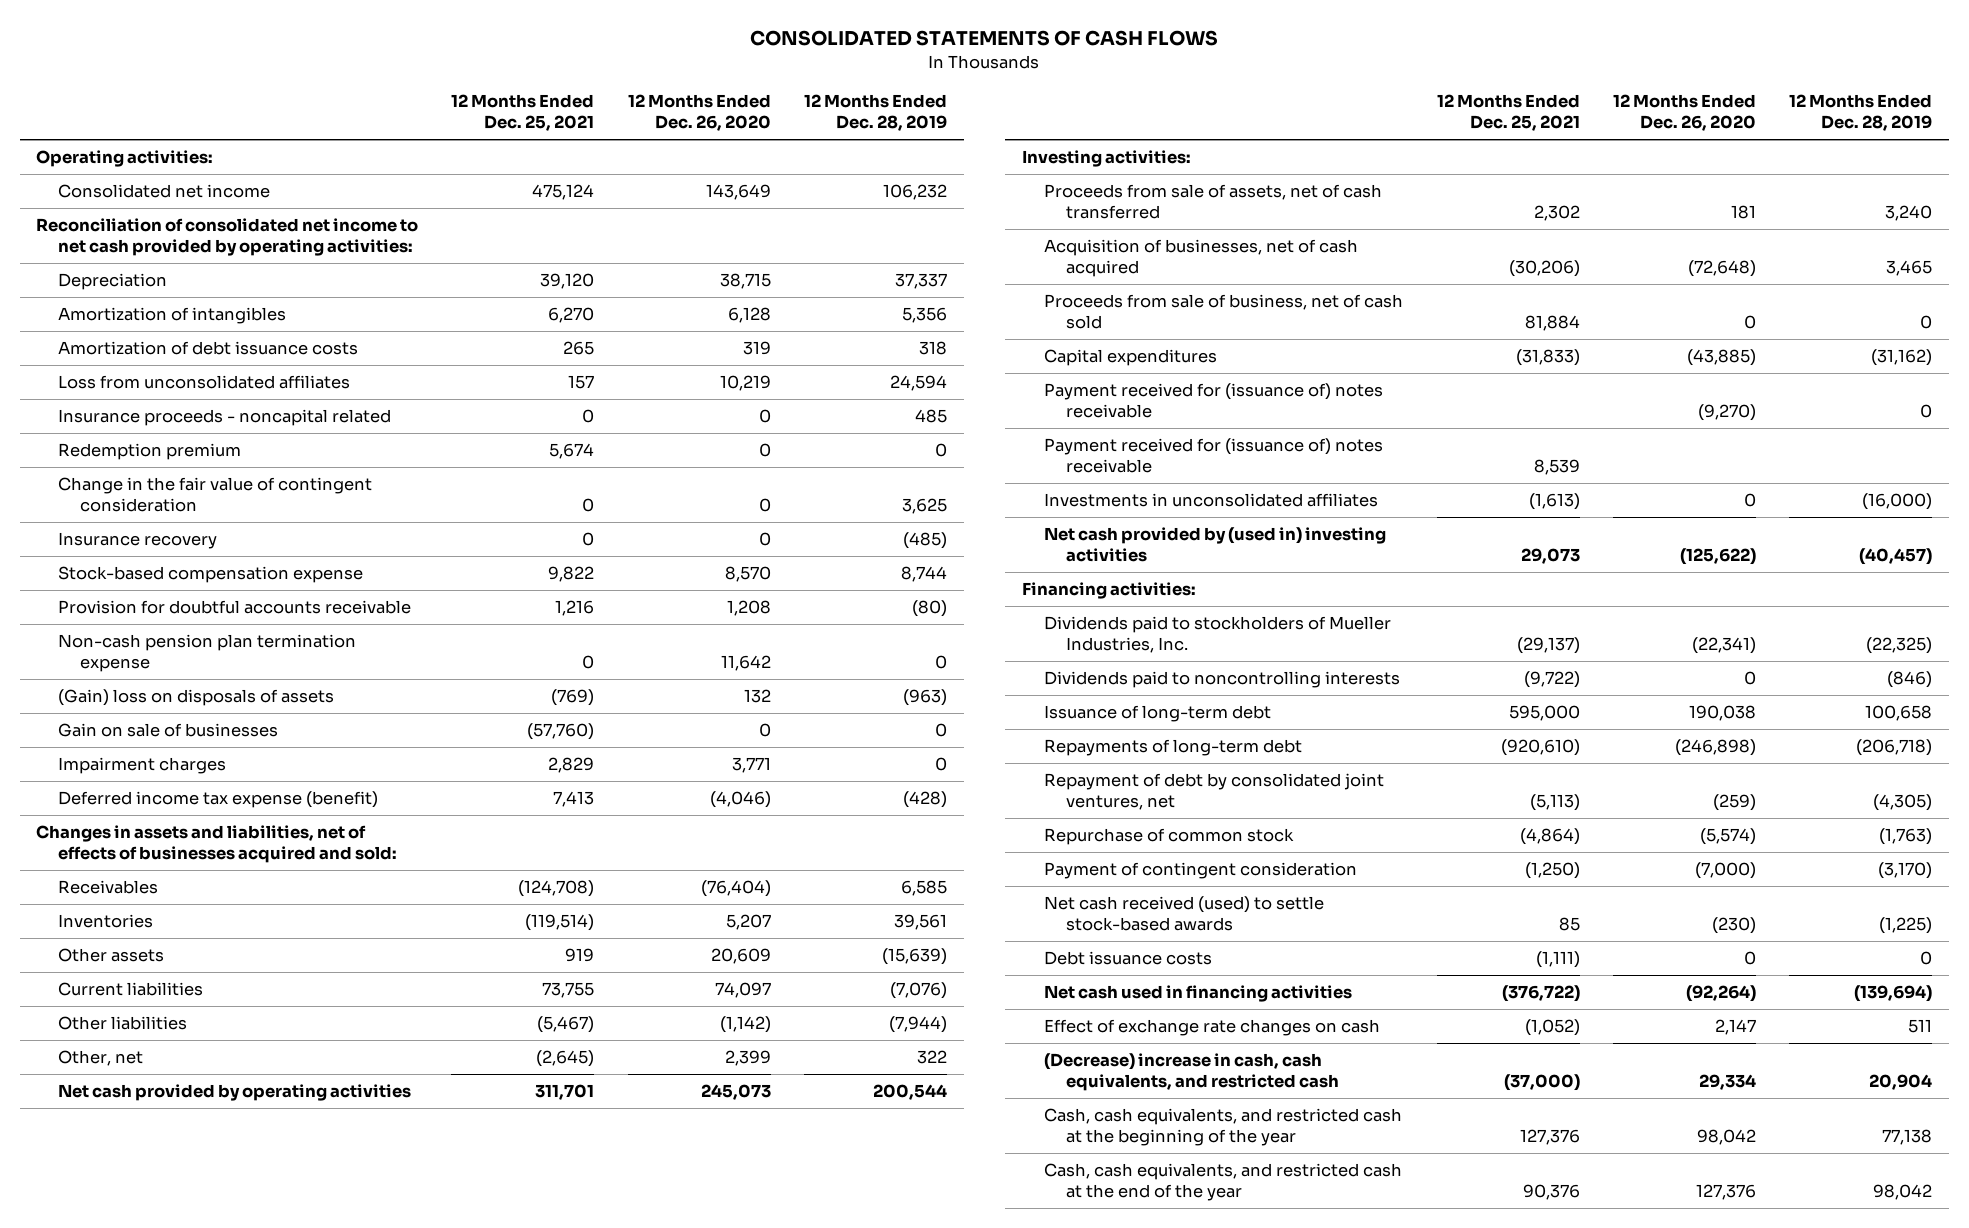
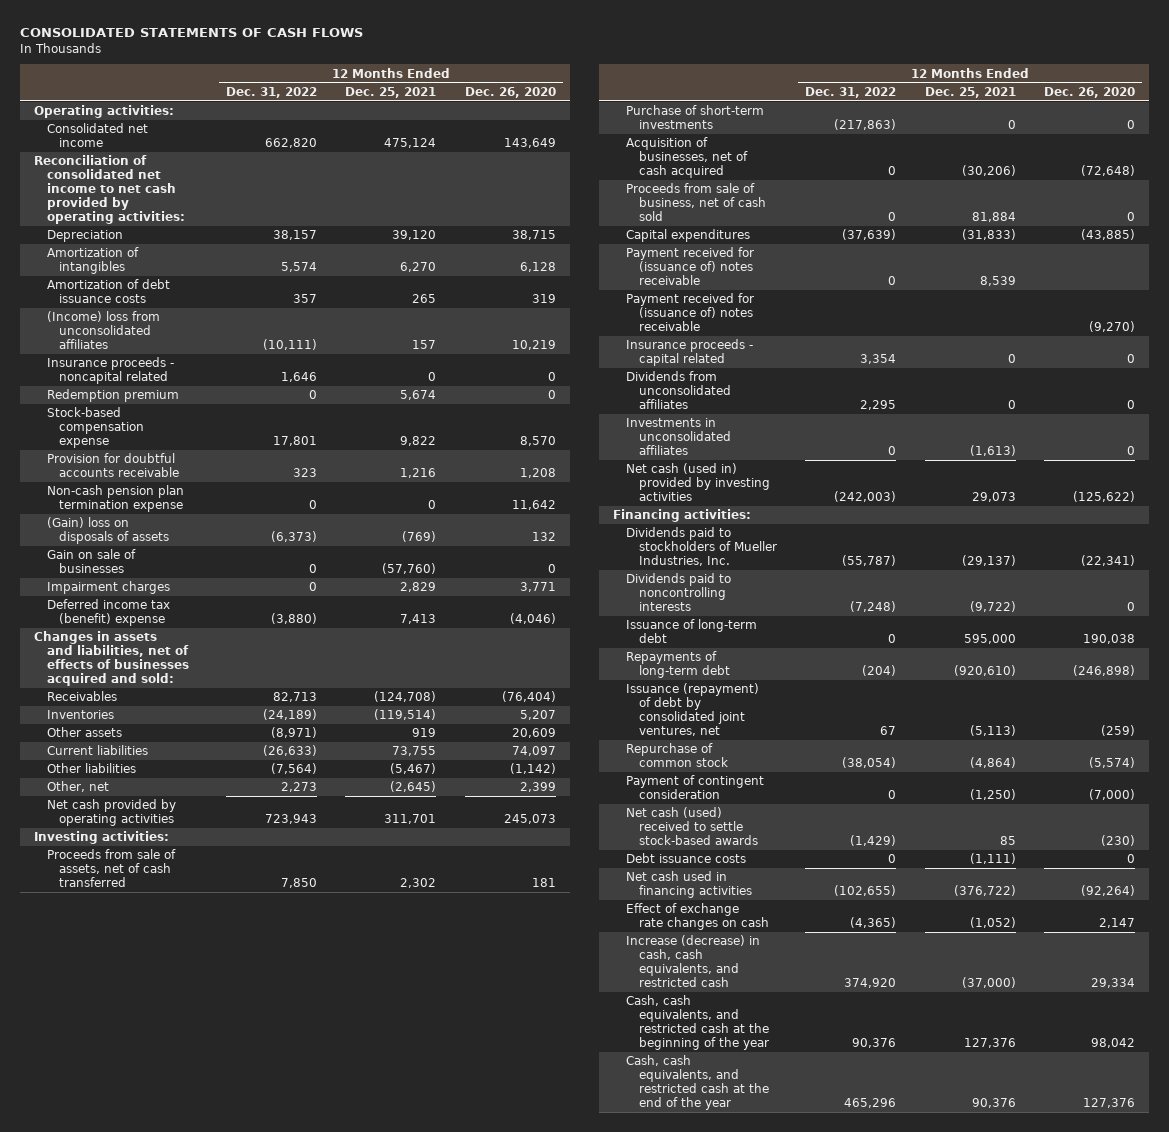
- | 12 Months Ended Dec. 25, 2021 | 12 Months Ended Dec. 26, 2020 | 12 Months Ended Dec. 28, 2019
+ | 12 Months Ended Dec. 31, 2022 | 12 Months Ended Dec. 25, 2021 | 12 Months Ended Dec. 26, 2020
- Loss from unconsolidated affiliates | 157 | 10,219 | 24,594
+ (Income) loss from unconsolidated affiliates | (10,111) | 157 | 10,219
- Change in the fair value of contingent consideration | 0 | 0 | 3,625
- Insurance recovery | 0 | 0 | (485)
- Deferred income tax expense (benefit) | 7,413 | (4,046) | (428)
+ Deferred income tax (benefit) expense | (3,880) | 7,413 | (4,046)
+ Purchase of short-term investments | (217,863) | 0 | 0
moved down: Payment received for (issuance of) notes receivable | | | (9,270)
+ Insurance proceeds - capital related | 3,354 | 0 | 0
+ Dividends from unconsolidated affiliates | 2,295 | 0 | 0
- Net cash provided by (used in) investing activities | 29,073 | (125,622) | (40,457)
+ Net cash (used in) provided by investing activities | (242,003) | 29,073 | (125,622)
- Repayment of debt by consolidated joint ventures, net | (5,113) | (259) | (4,305)
+ Issuance (repayment) of debt by consolidated joint ventures, net | 67 | (5,113) | (259)
- Net cash received (used) to settle stock-based awards | 85 | (230) | (1,225)
+ Net cash (used) received to settle stock-based awards | (1,429) | 85 | (230)
- (Decrease) increase in cash, cash equivalents, and restricted cash | (37,000) | 29,334 | 20,904
+ Increase (decrease) in cash, cash equivalents, and restricted cash | 374,920 | (37,000) | 29,334

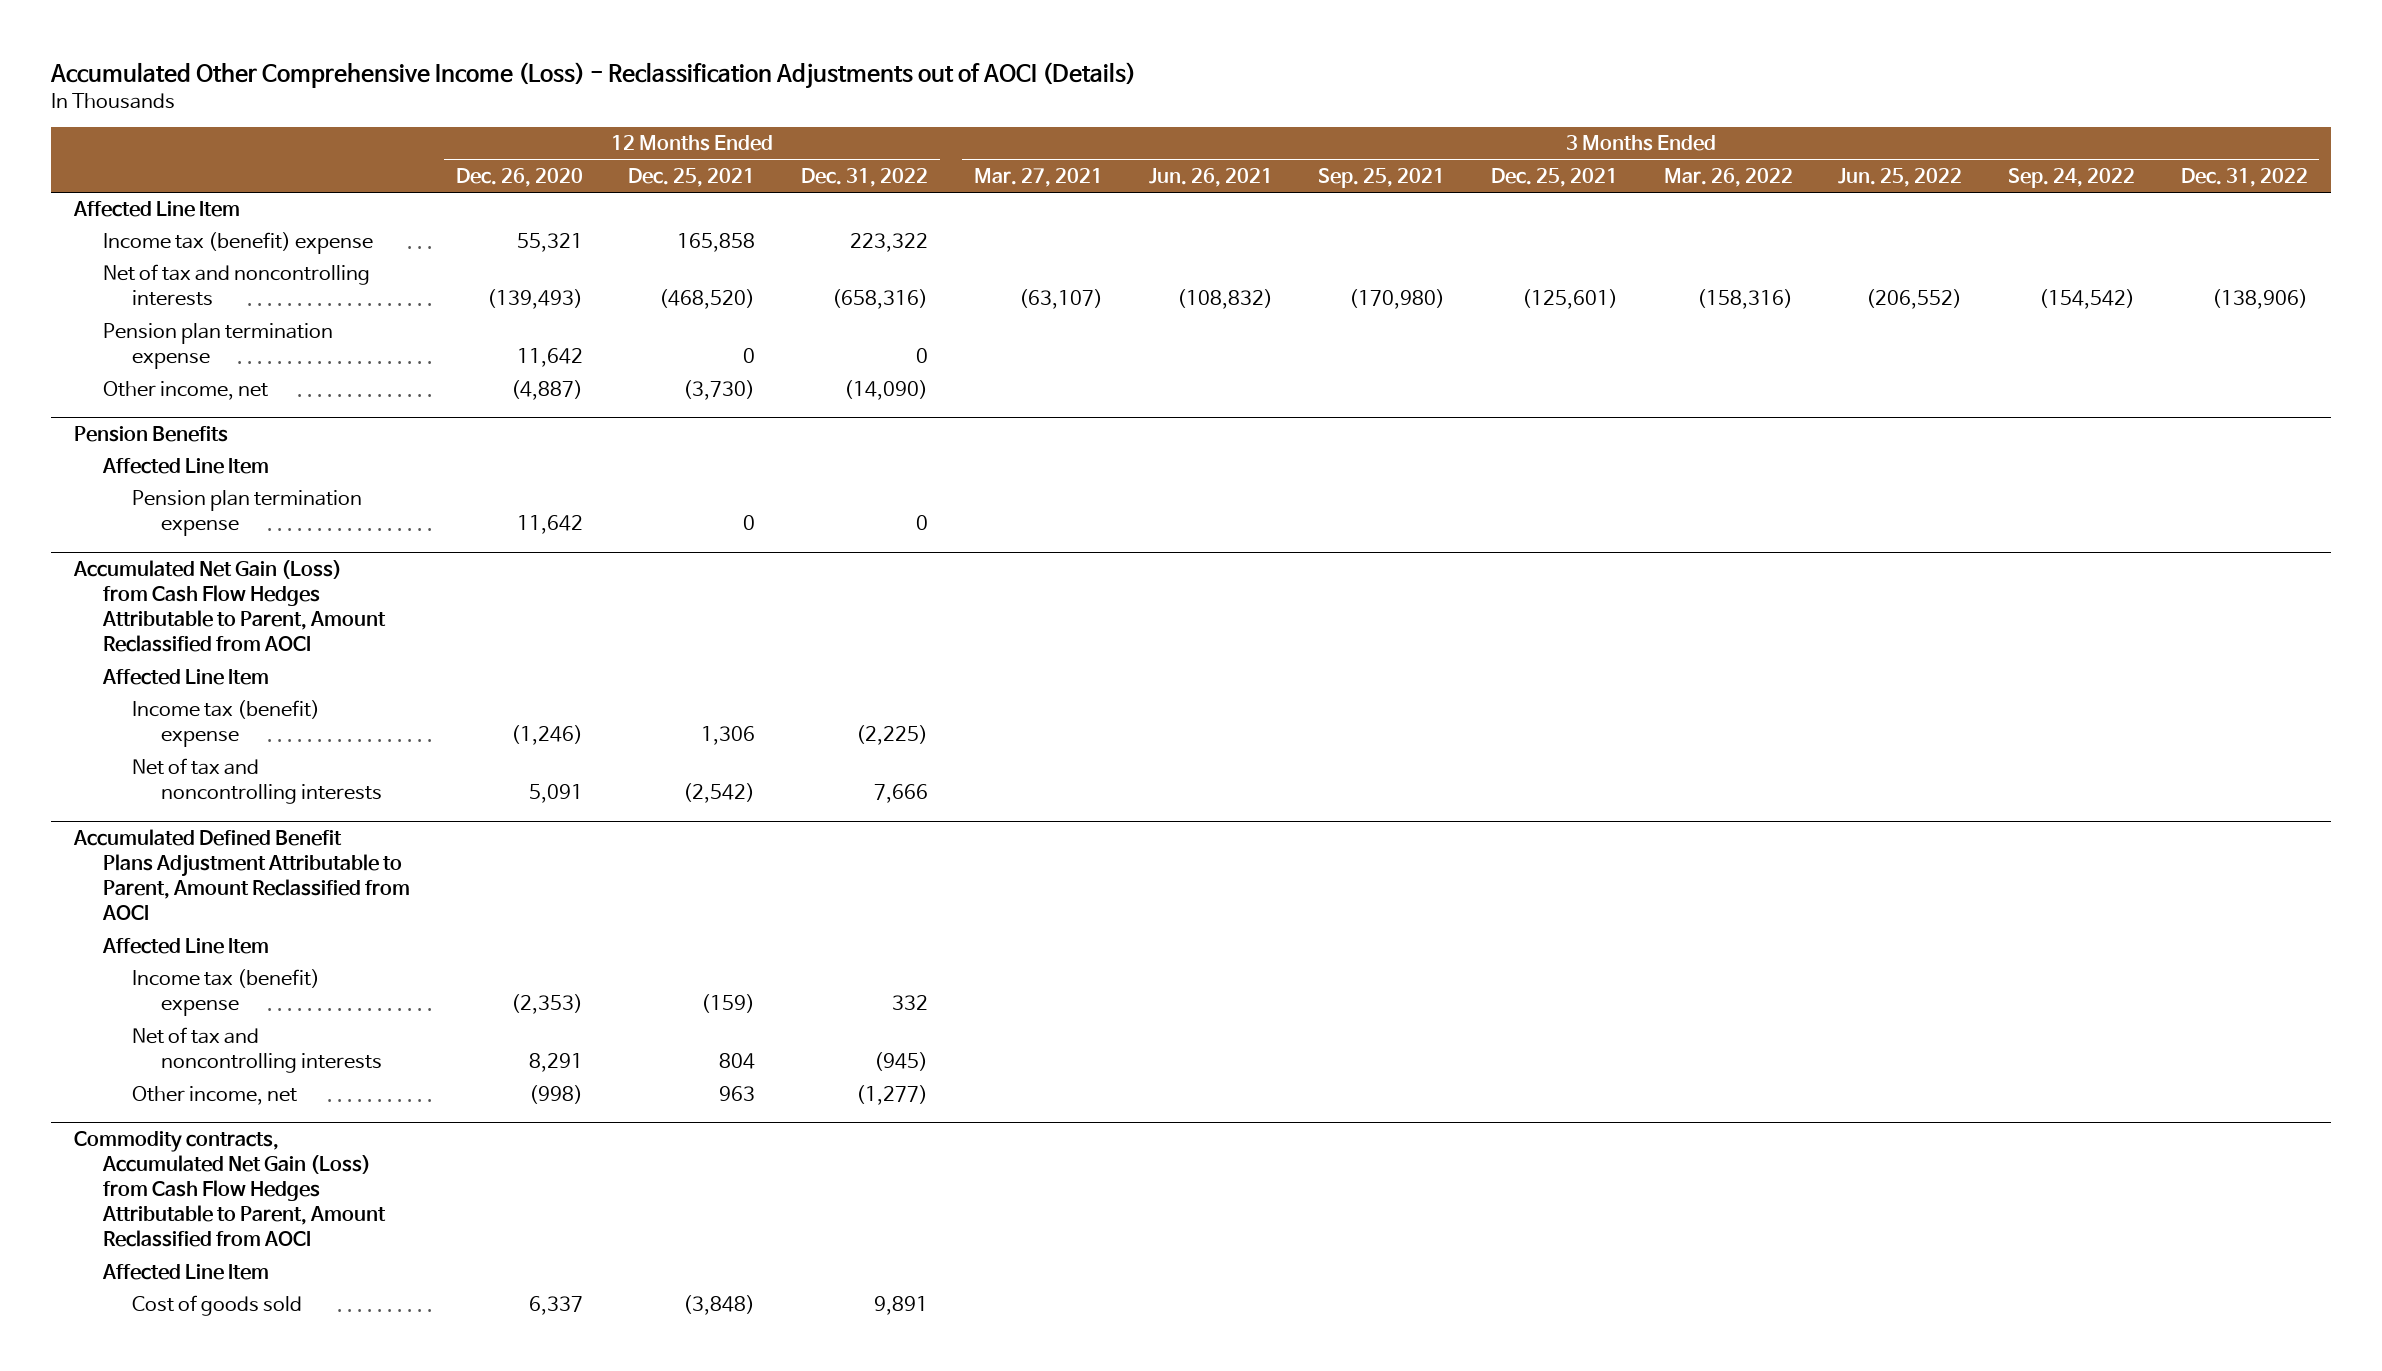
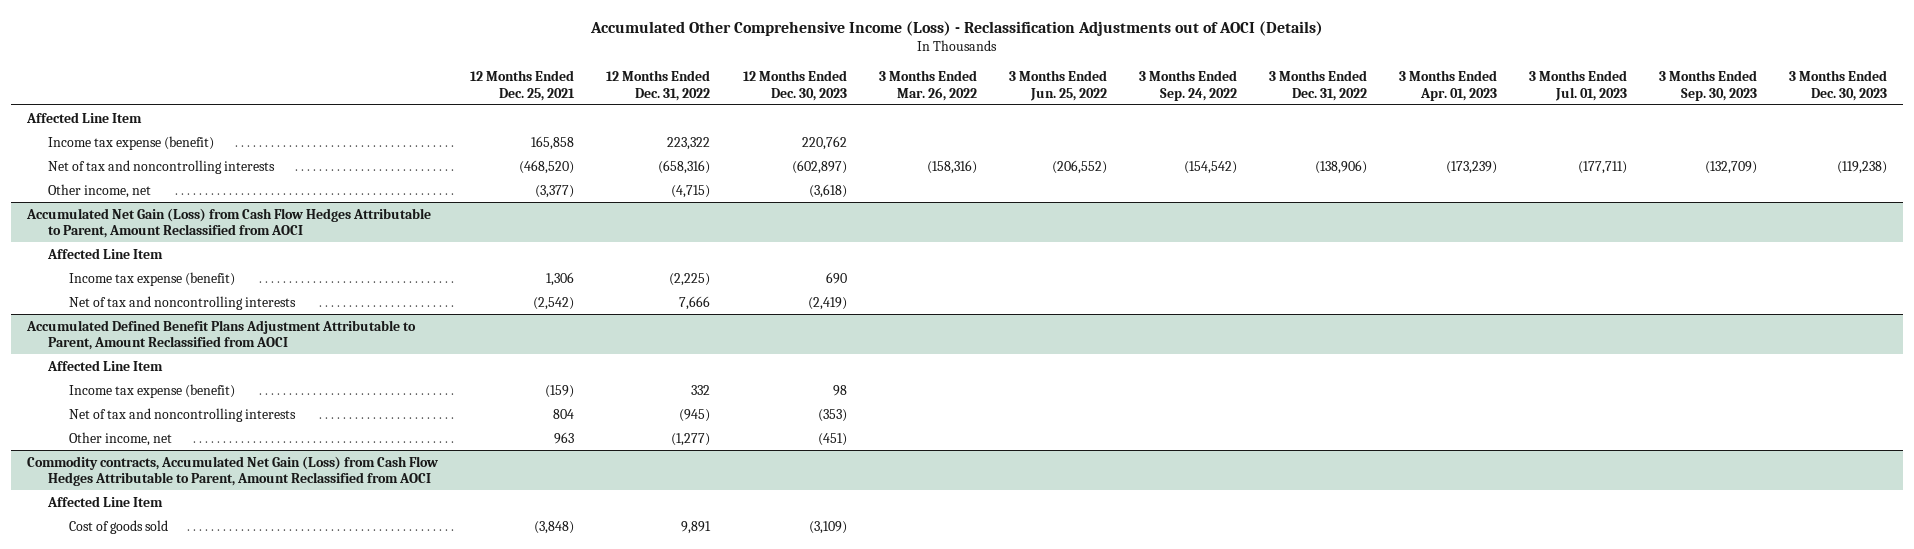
- | 12 Months Ended Dec. 26, 2020 | 12 Months Ended Dec. 25, 2021 | 12 Months Ended Dec. 31, 2022 | 3 Months Ended Mar. 27, 2021 | 3 Months Ended Jun. 26, 2021 | 3 Months Ended Sep. 25, 2021 | 3 Months Ended Dec. 25, 2021 | 3 Months Ended Mar. 26, 2022 | 3 Months Ended Jun. 25, 2022 | 3 Months Ended Sep. 24, 2022 | 3 Months Ended Dec. 31, 2022
+ | 12 Months Ended Dec. 25, 2021 | 12 Months Ended Dec. 31, 2022 | 12 Months Ended Dec. 30, 2023 | 3 Months Ended Mar. 26, 2022 | 3 Months Ended Jun. 25, 2022 | 3 Months Ended Sep. 24, 2022 | 3 Months Ended Dec. 31, 2022 | 3 Months Ended Apr. 01, 2023 | 3 Months Ended Jul. 01, 2023 | 3 Months Ended Sep. 30, 2023 | 3 Months Ended Dec. 30, 2023
- Income tax (benefit) expense | 55,321 | 165,858 | 223,322 | | | | | | | |
+ Income tax expense (benefit) | 165,858 | 223,322 | 220,762 | | | | | | | |
- Pension plan termination expense | 11,642 | 0 | 0 | | | | | | | |
- Other income, net | (4,887) | (3,730) | (14,090) | | | | | | | |
- Pension Benefits
- Affected Line Item
- Pension plan termination expense | 11,642 | 0 | 0 | | | | | | | |
+ Other income, net | (3,377) | (4,715) | (3,618) | | | | | | | |
@ Accumulated Net Gain (Loss) from Cash Flow Hedges Attributable to Parent, Amount Reclassified from AOCI
- Income tax (benefit) expense | (1,246) | 1,306 | (2,225) | | | | | | | |
+ Income tax expense (benefit) | 1,306 | (2,225) | 690 | | | | | | | |
@ Accumulated Defined Benefit Plans Adjustment Attributable to Parent, Amount Reclassified from AOCI
- Income tax (benefit) expense | (2,353) | (159) | 332 | | | | | | | |
+ Income tax expense (benefit) | (159) | 332 | 98 | | | | | | | |

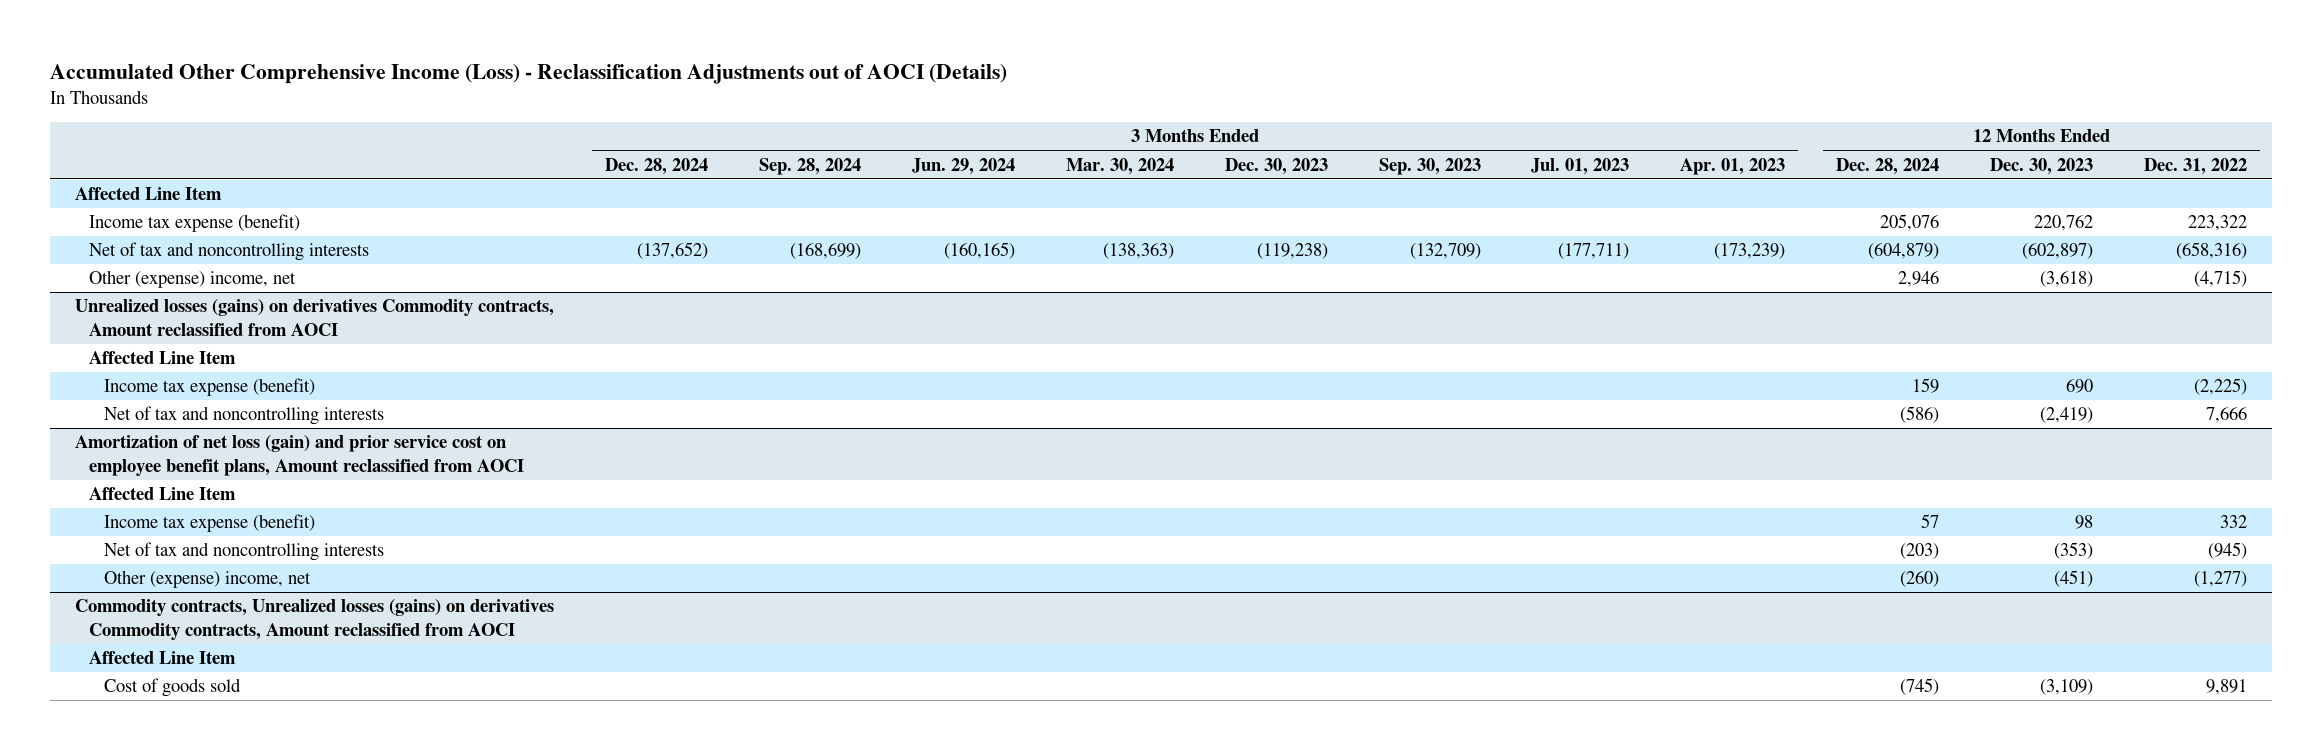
- | 12 Months Ended Dec. 25, 2021 | 12 Months Ended Dec. 31, 2022 | 12 Months Ended Dec. 30, 2023 | 3 Months Ended Mar. 26, 2022 | 3 Months Ended Jun. 25, 2022 | 3 Months Ended Sep. 24, 2022 | 3 Months Ended Dec. 31, 2022 | 3 Months Ended Apr. 01, 2023 | 3 Months Ended Jul. 01, 2023 | 3 Months Ended Sep. 30, 2023 | 3 Months Ended Dec. 30, 2023
+ | 3 Months Ended Dec. 28, 2024 | 3 Months Ended Sep. 28, 2024 | 3 Months Ended Jun. 29, 2024 | 3 Months Ended Mar. 30, 2024 | 3 Months Ended Dec. 30, 2023 | 3 Months Ended Sep. 30, 2023 | 3 Months Ended Jul. 01, 2023 | 3 Months Ended Apr. 01, 2023 | 12 Months Ended Dec. 28, 2024 | 12 Months Ended Dec. 30, 2023 | 12 Months Ended Dec. 31, 2022
- Other income, net | (3,377) | (4,715) | (3,618) | | | | | | | |
- Accumulated Net Gain (Loss) from Cash Flow Hedges Attributable to Parent, Amount Reclassified from AOCI
+ Other (expense) income, net | | | | | | | | | 2,946 | (3,618) | (4,715)
+ Unrealized losses (gains) on derivatives Commodity contracts, Amount reclassified from AOCI
- Accumulated Defined Benefit Plans Adjustment Attributable to Parent, Amount Reclassified from AOCI
+ Amortization of net loss (gain) and prior service cost on employee benefit plans, Amount reclassified from AOCI
- Other income, net | 963 | (1,277) | (451) | | | | | | | |
- Commodity contracts, Accumulated Net Gain (Loss) from Cash Flow Hedges Attributable to Parent, Amount Reclassified from AOCI
+ Other (expense) income, net | | | | | | | | | (260) | (451) | (1,277)
+ Commodity contracts, Unrealized losses (gains) on derivatives Commodity contracts, Amount reclassified from AOCI

